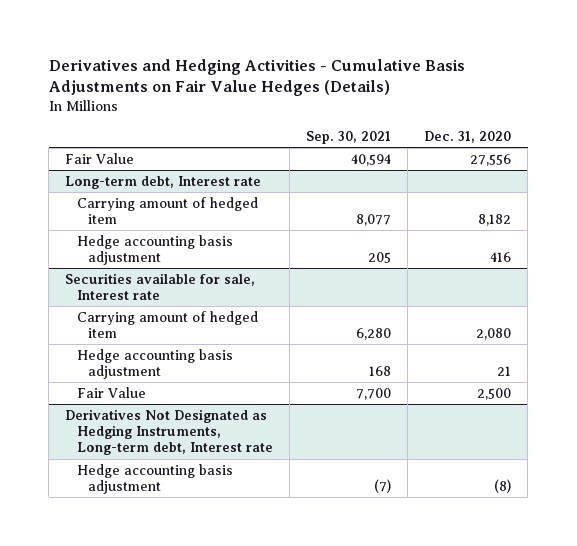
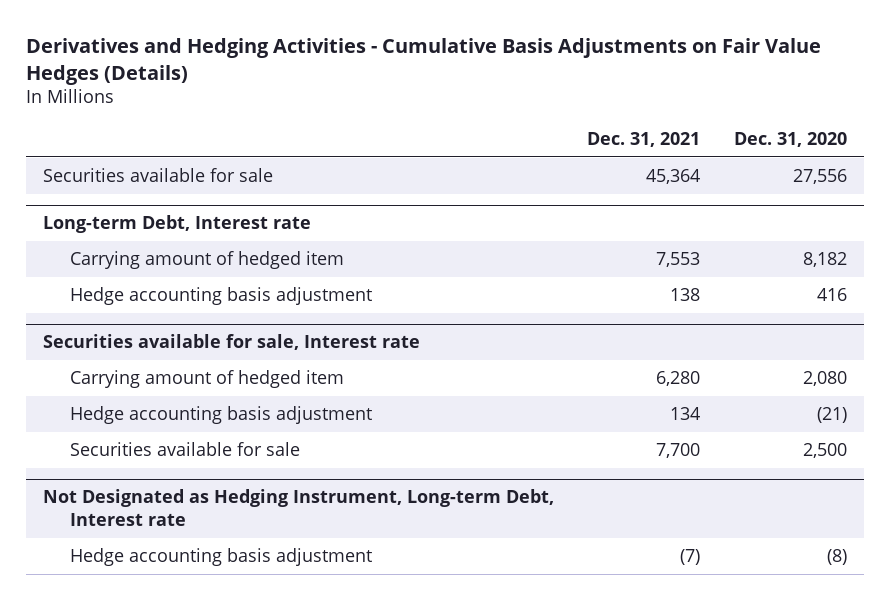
- | Sep. 30, 2021 | Dec. 31, 2020
+ | Dec. 31, 2021 | Dec. 31, 2020
- Fair Value | 40,594 | 27,556
- Long-term debt, Interest rate
+ Securities available for sale | 45,364 | 27,556
+ Long-term Debt, Interest rate
@ Securities available for sale, Interest rate
- Hedge accounting basis adjustment | 168 | 21
- Fair Value | 7,700 | 2,500
- Derivatives Not Designated as Hedging Instruments, Long-term debt, Interest rate
@ Securities available for sale, Interest rate
+ Hedge accounting basis adjustment | 134 | (21)
+ Securities available for sale | 7,700 | 2,500
+ Not Designated as Hedging Instrument, Long-term Debt, Interest rate

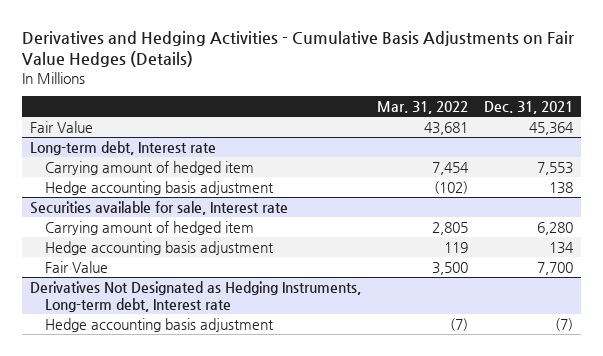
- | Dec. 31, 2021 | Dec. 31, 2020
+ | Mar. 31, 2022 | Dec. 31, 2021
- Securities available for sale | 45,364 | 27,556
- Long-term Debt, Interest rate
+ Fair Value | 43,681 | 45,364
+ Long-term debt, Interest rate
@ Securities available for sale, Interest rate
- Securities available for sale | 7,700 | 2,500
- Not Designated as Hedging Instrument, Long-term Debt, Interest rate
@ Securities available for sale, Interest rate
+ Fair Value | 3,500 | 7,700
+ Derivatives Not Designated as Hedging Instruments, Long-term debt, Interest rate

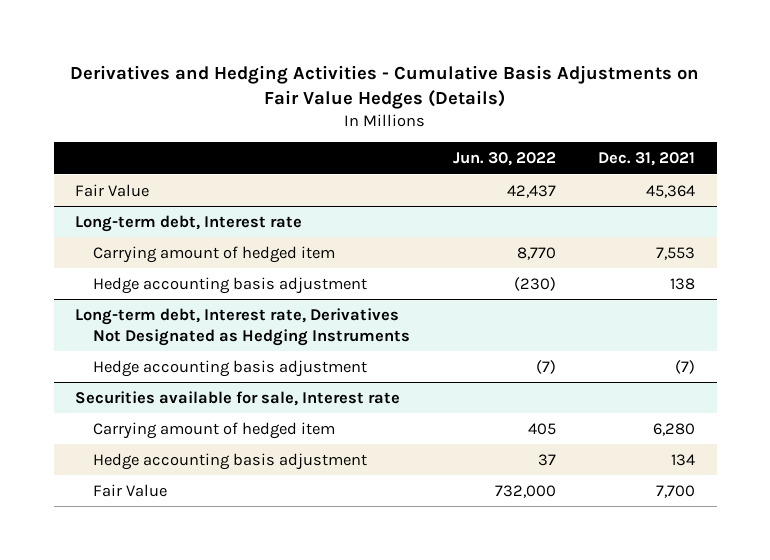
- | Mar. 31, 2022 | Dec. 31, 2021
+ | Jun. 30, 2022 | Dec. 31, 2021
+ Long-term debt, Interest rate, Derivatives Not Designated as Hedging Instruments
+ Hedge accounting basis adjustment | (7) | (7)
- Derivatives Not Designated as Hedging Instruments, Long-term debt, Interest rate
- Hedge accounting basis adjustment | (7) | (7)

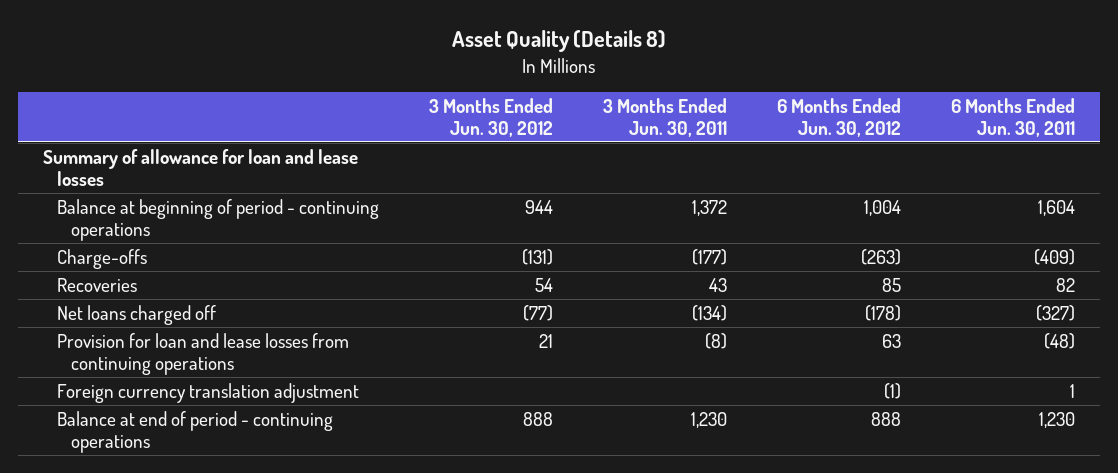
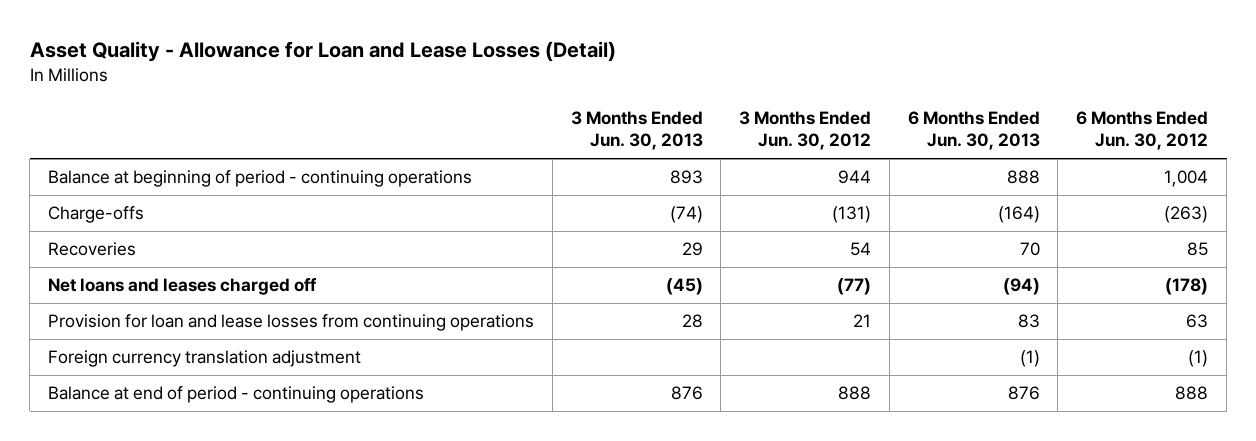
- Asset Quality (Details 8)
+ Asset Quality - Allowance for Loan and Lease Losses (Detail)
- | 3 Months Ended Jun. 30, 2012 | 3 Months Ended Jun. 30, 2011 | 6 Months Ended Jun. 30, 2012 | 6 Months Ended Jun. 30, 2011
+ | 3 Months Ended Jun. 30, 2013 | 3 Months Ended Jun. 30, 2012 | 6 Months Ended Jun. 30, 2013 | 6 Months Ended Jun. 30, 2012
- Summary of allowance for loan and lease losses
- Net loans charged off | (77) | (134) | (178) | (327)
+ Net loans and leases charged off | (45) | (77) | (94) | (178)

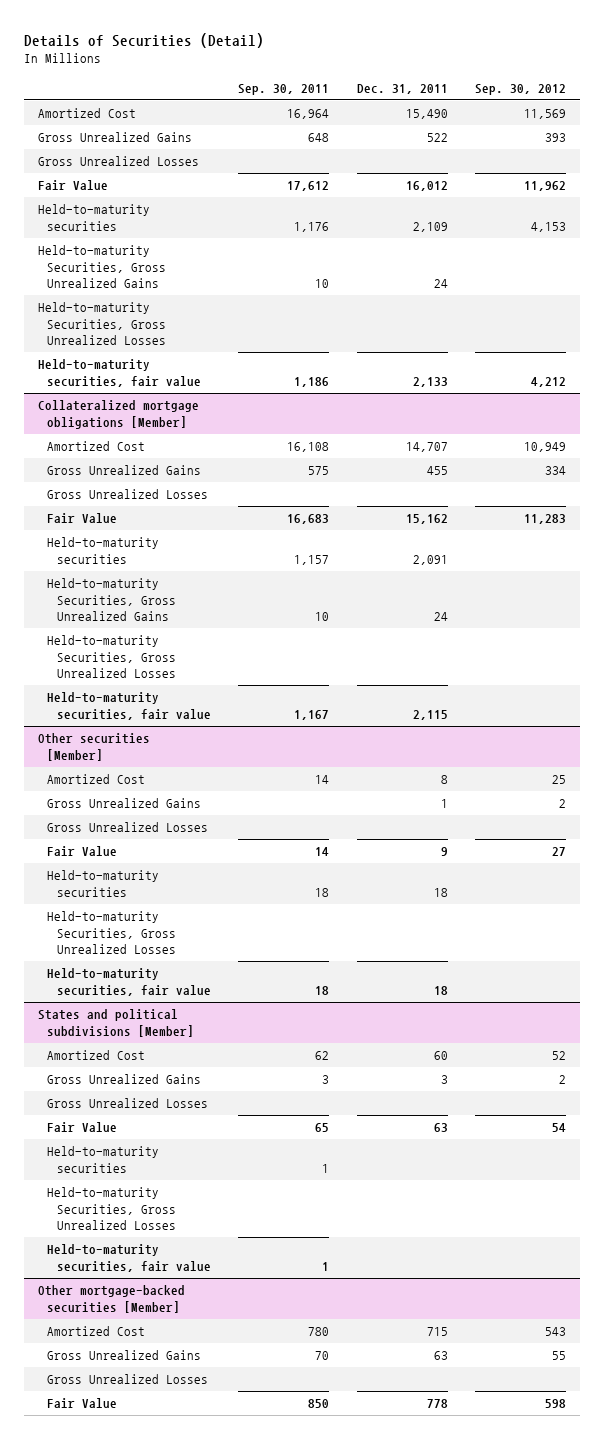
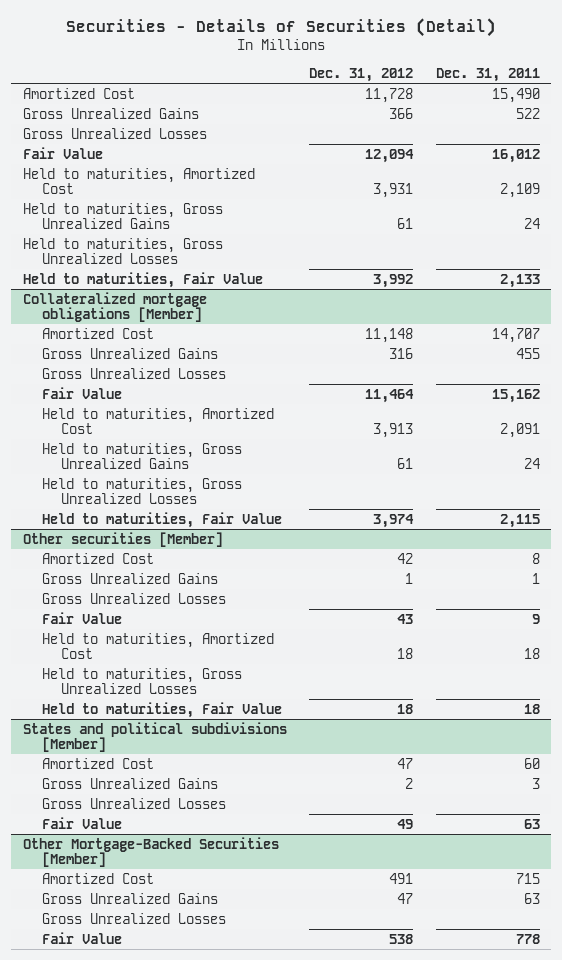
- Details of Securities (Detail)
+ Securities - Details of Securities (Detail)
- | Sep. 30, 2011 | Dec. 31, 2011 | Sep. 30, 2012
+ | Dec. 31, 2012 | Dec. 31, 2011
- Held-to-maturity securities | 1,176 | 2,109 | 4,153
- Held-to-maturity Securities, Gross Unrealized Gains | 10 | 24 |
- Held-to-maturity Securities, Gross Unrealized Losses
- Held-to-maturity securities, fair value | 1,186 | 2,133 | 4,212
+ Held to maturities, Amortized Cost | 3,931 | 2,109
+ Held to maturities, Gross Unrealized Gains | 61 | 24
+ Held to maturities, Gross Unrealized Losses
+ Held to maturities, Fair Value | 3,992 | 2,133
@ Collateralized mortgage obligations [Member]
- Held-to-maturity securities | 1,157 | 2,091 |
- Held-to-maturity Securities, Gross Unrealized Gains | 10 | 24 |
- Held-to-maturity Securities, Gross Unrealized Losses
- Held-to-maturity securities, fair value | 1,167 | 2,115 |
+ Held to maturities, Amortized Cost | 3,913 | 2,091
+ Held to maturities, Gross Unrealized Gains | 61 | 24
+ Held to maturities, Gross Unrealized Losses
+ Held to maturities, Fair Value | 3,974 | 2,115
@ Other securities [Member]
- Held-to-maturity securities | 18 | 18 |
- Held-to-maturity Securities, Gross Unrealized Losses
- Held-to-maturity securities, fair value | 18 | 18 |
+ Held to maturities, Amortized Cost | 18 | 18
+ Held to maturities, Gross Unrealized Losses
+ Held to maturities, Fair Value | 18 | 18
@ States and political subdivisions [Member]
- Held-to-maturity securities | 1 | |
- Held-to-maturity Securities, Gross Unrealized Losses
- Held-to-maturity securities, fair value | 1 | |
- Other mortgage-backed securities [Member]
+ Other Mortgage-Backed Securities [Member]

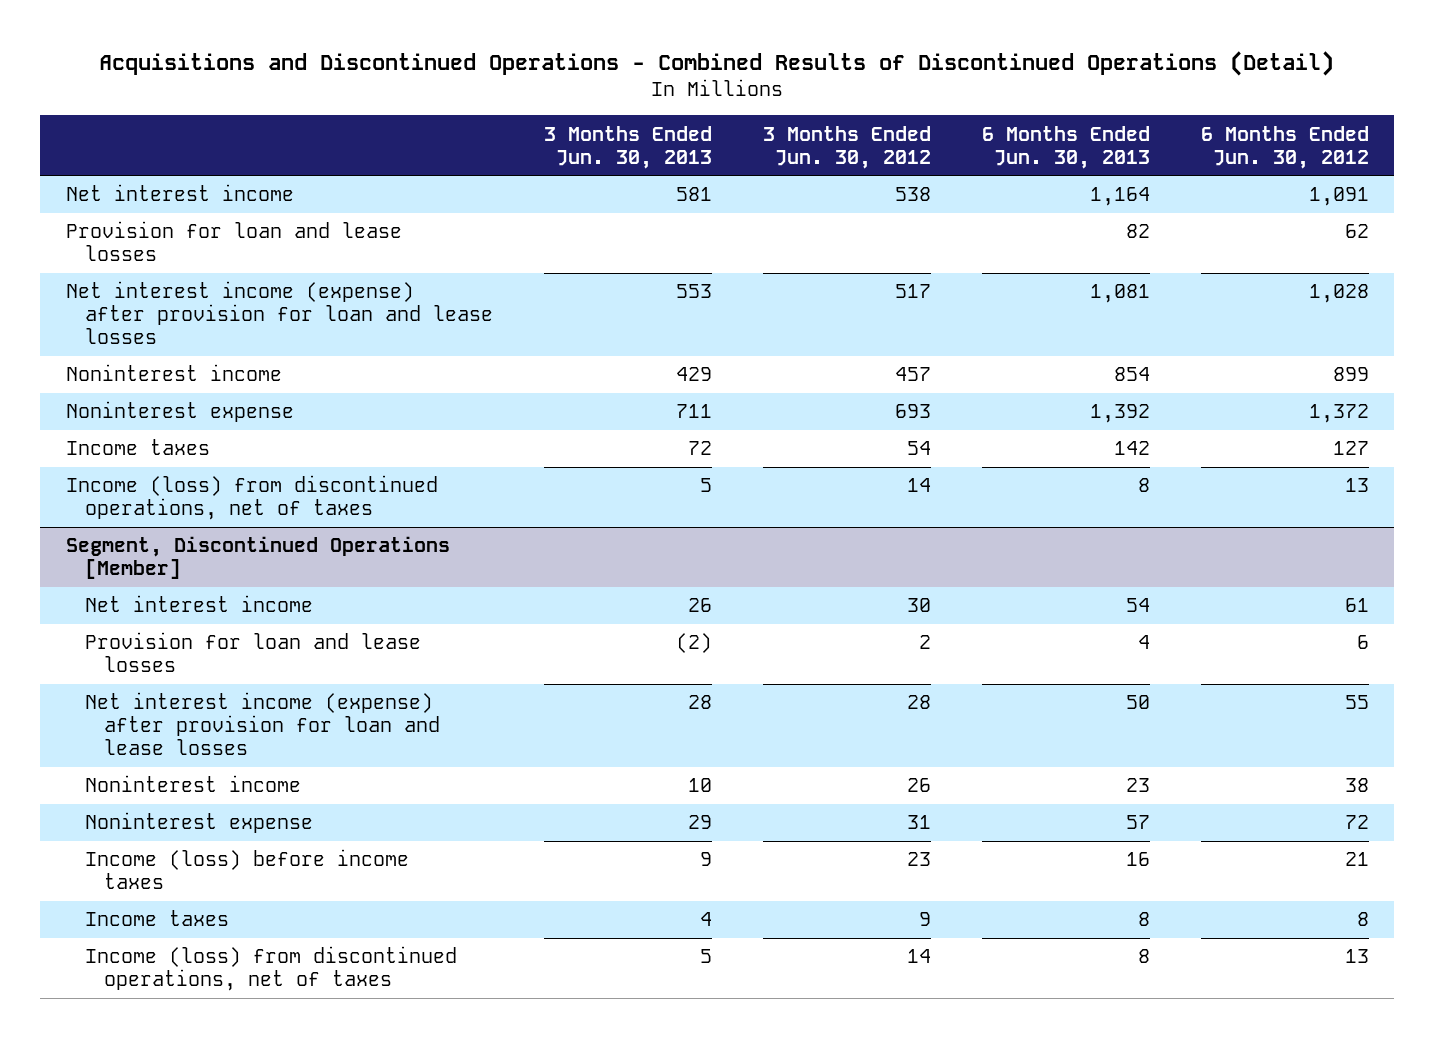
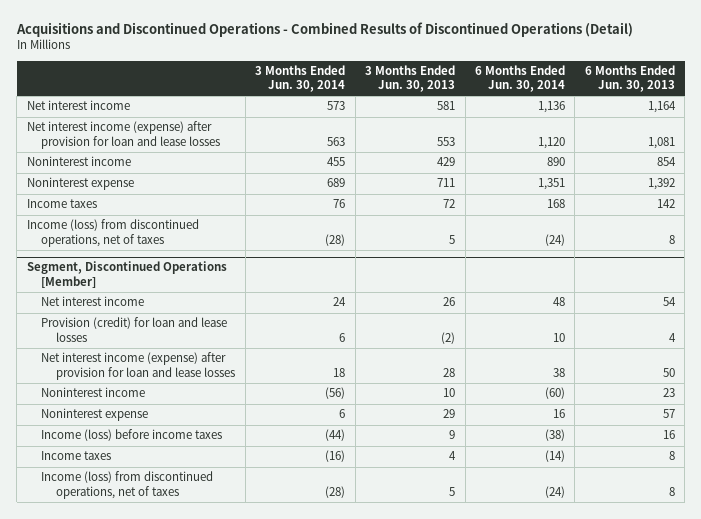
- | 3 Months Ended Jun. 30, 2013 | 3 Months Ended Jun. 30, 2012 | 6 Months Ended Jun. 30, 2013 | 6 Months Ended Jun. 30, 2012
+ | 3 Months Ended Jun. 30, 2014 | 3 Months Ended Jun. 30, 2013 | 6 Months Ended Jun. 30, 2014 | 6 Months Ended Jun. 30, 2013
- Provision for loan and lease losses | | | 82 | 62
@ Segment, Discontinued Operations [Member]
- Provision for loan and lease losses | (2) | 2 | 4 | 6
+ Provision (credit) for loan and lease losses | 6 | (2) | 10 | 4

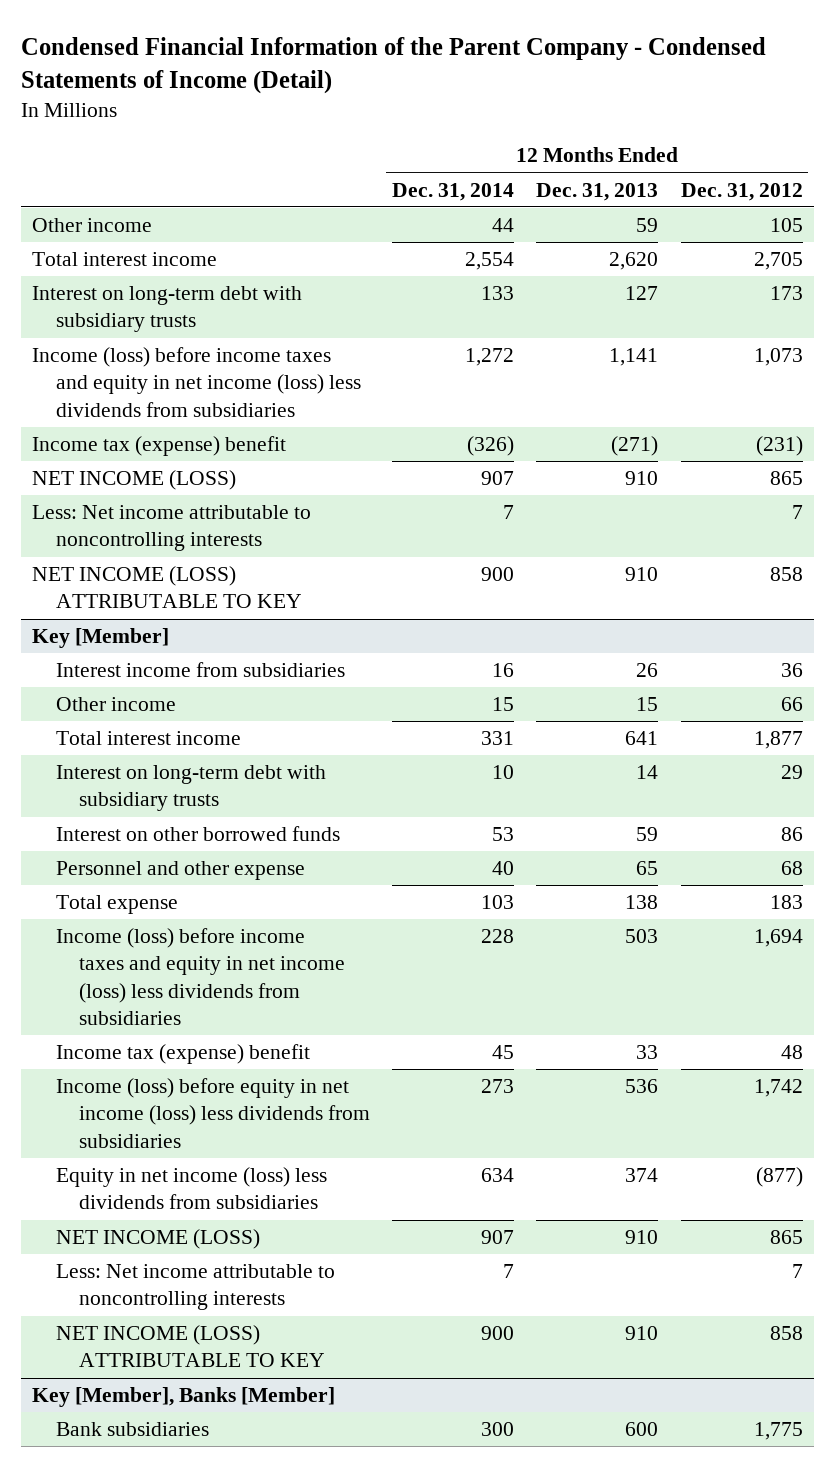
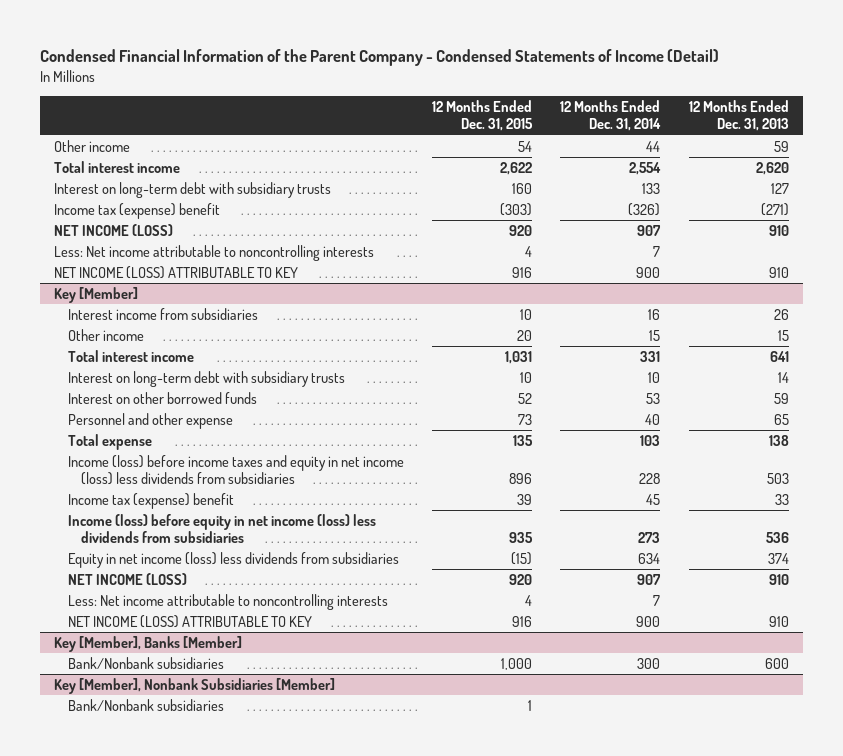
- | 12 Months Ended Dec. 31, 2014 | 12 Months Ended Dec. 31, 2013 | 12 Months Ended Dec. 31, 2012
+ | 12 Months Ended Dec. 31, 2015 | 12 Months Ended Dec. 31, 2014 | 12 Months Ended Dec. 31, 2013
- Income (loss) before income taxes and equity in net income (loss) less dividends from subsidiaries | 1,272 | 1,141 | 1,073
@ Key [Member], Banks [Member]
- Bank subsidiaries | 300 | 600 | 1,775
+ Bank/Nonbank subsidiaries | 1,000 | 300 | 600
+ Key [Member], Nonbank Subsidiaries [Member]
+ Bank/Nonbank subsidiaries | 1 | |

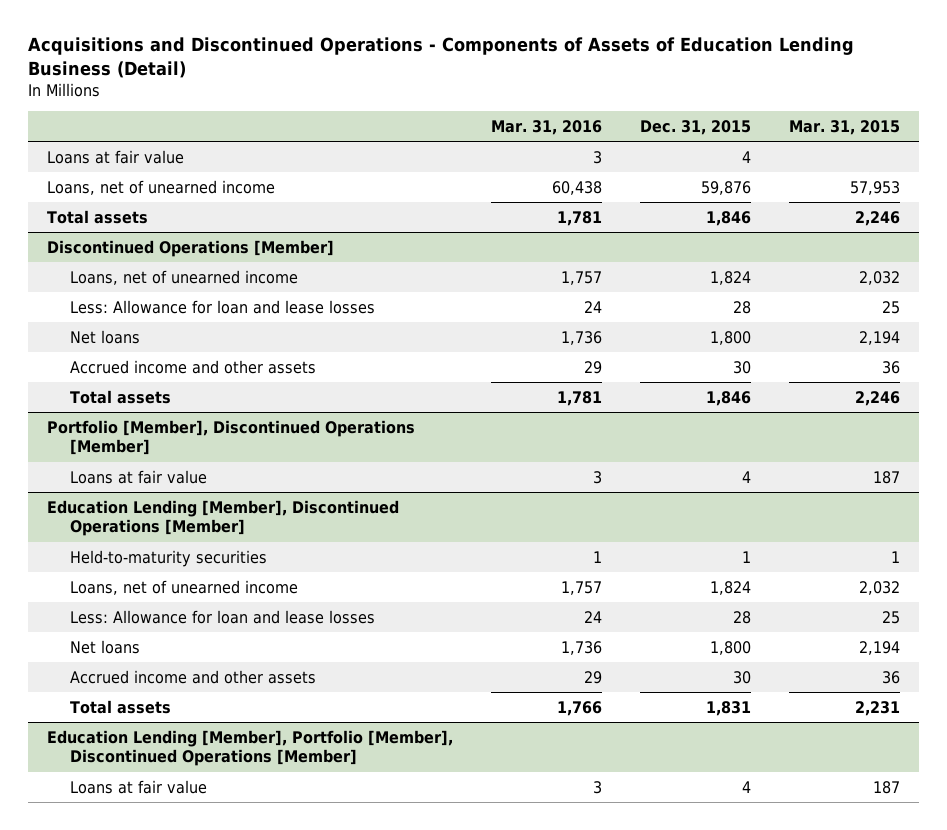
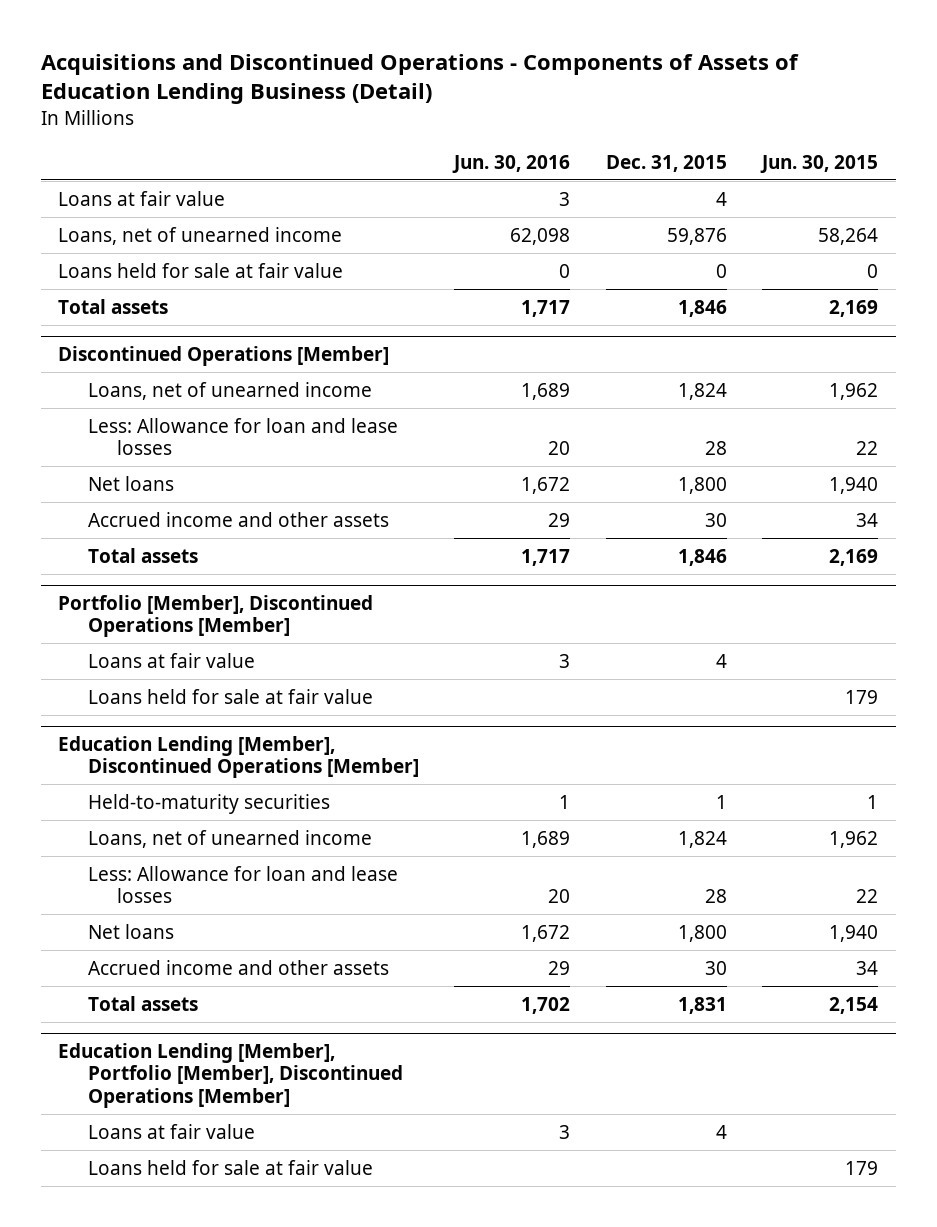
- | Mar. 31, 2016 | Dec. 31, 2015 | Mar. 31, 2015
+ | Jun. 30, 2016 | Dec. 31, 2015 | Jun. 30, 2015
+ Loans held for sale at fair value | 0 | 0 | 0
@ Portfolio [Member], Discontinued Operations [Member]
+ Loans held for sale at fair value | | | 179
@ Education Lending [Member], Portfolio [Member], Discontinued Operations [Member]
+ Loans held for sale at fair value | | | 179

